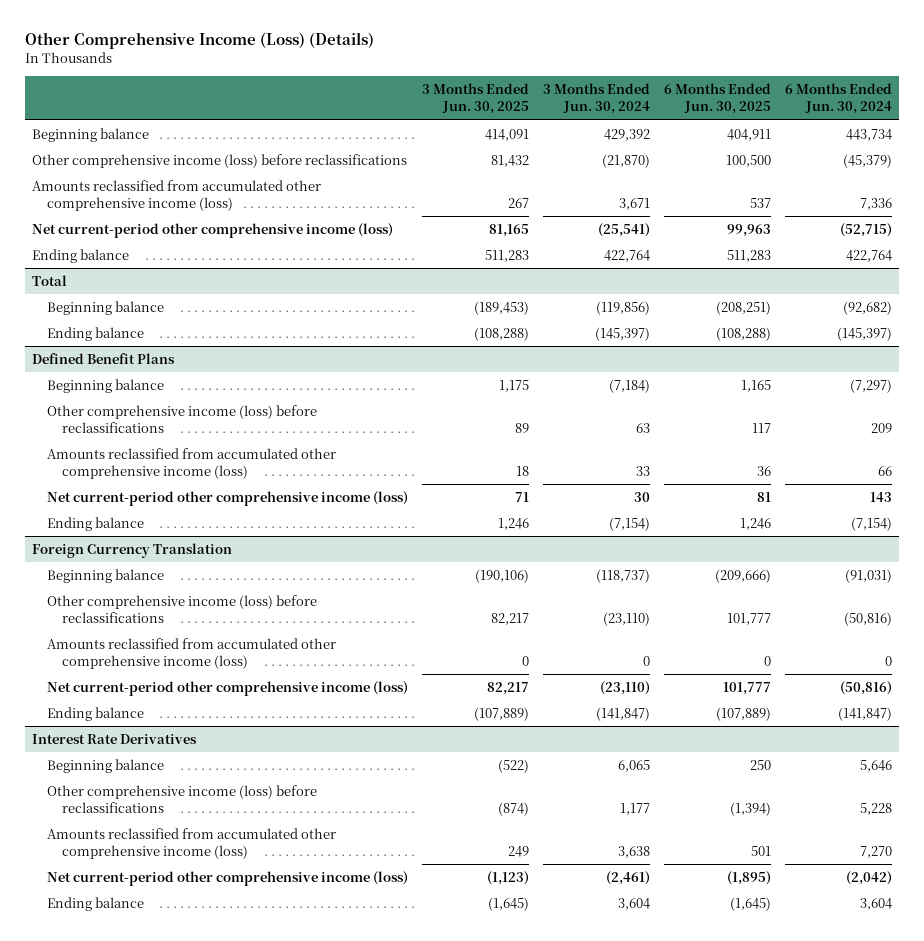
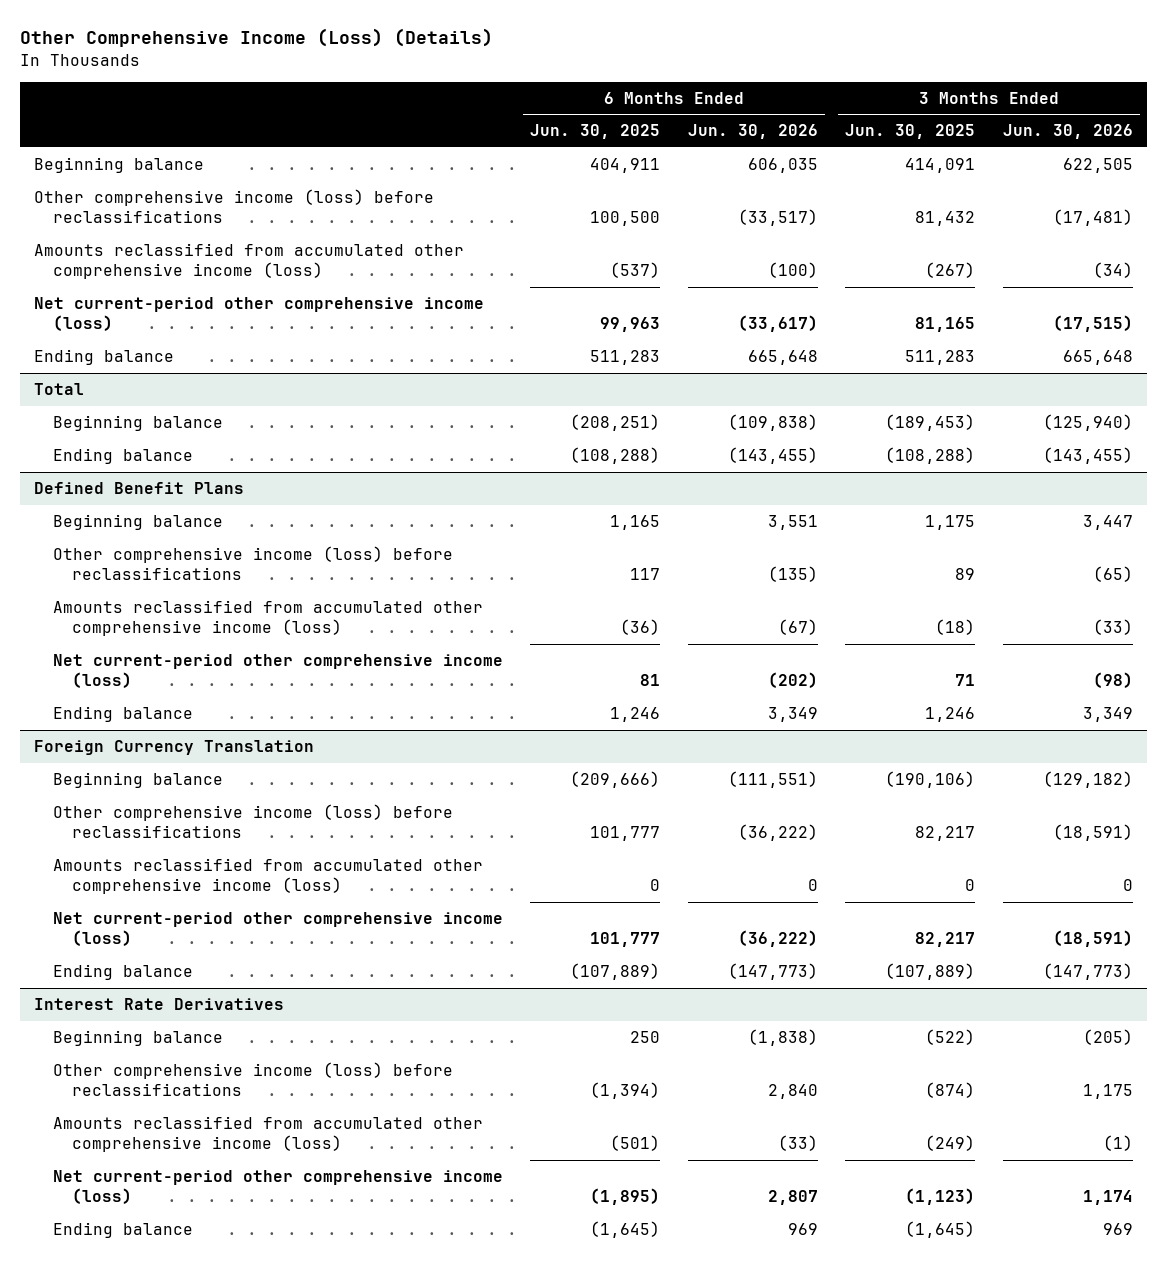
- | 3 Months Ended Jun. 30, 2025 | 3 Months Ended Jun. 30, 2024 | 6 Months Ended Jun. 30, 2025 | 6 Months Ended Jun. 30, 2024
+ | 6 Months Ended Jun. 30, 2025 | 6 Months Ended Jun. 30, 2026 | 3 Months Ended Jun. 30, 2025 | 3 Months Ended Jun. 30, 2026
- Amounts reclassified from accumulated other comprehensive income (loss) | 267 | 3,671 | 537 | 7,336
+ Amounts reclassified from accumulated other comprehensive income (loss) | (537) | (100) | (267) | (34)
@ Defined Benefit Plans
- Amounts reclassified from accumulated other comprehensive income (loss) | 18 | 33 | 36 | 66
+ Amounts reclassified from accumulated other comprehensive income (loss) | (36) | (67) | (18) | (33)
@ Interest Rate Derivatives
- Amounts reclassified from accumulated other comprehensive income (loss) | 249 | 3,638 | 501 | 7,270
+ Amounts reclassified from accumulated other comprehensive income (loss) | (501) | (33) | (249) | (1)

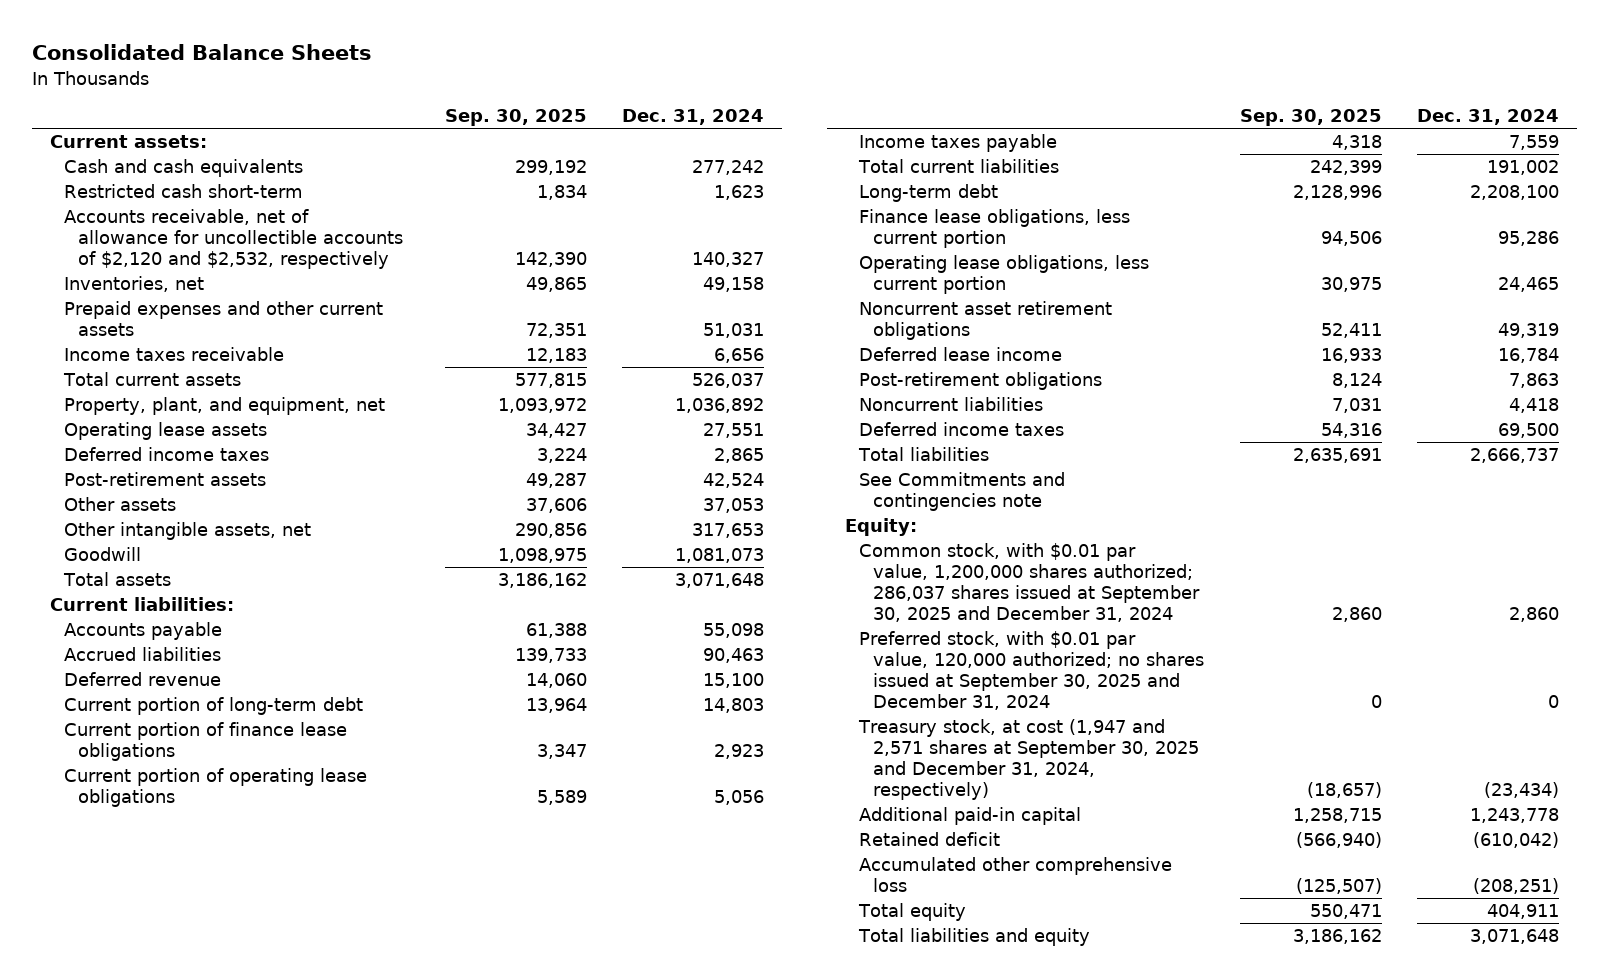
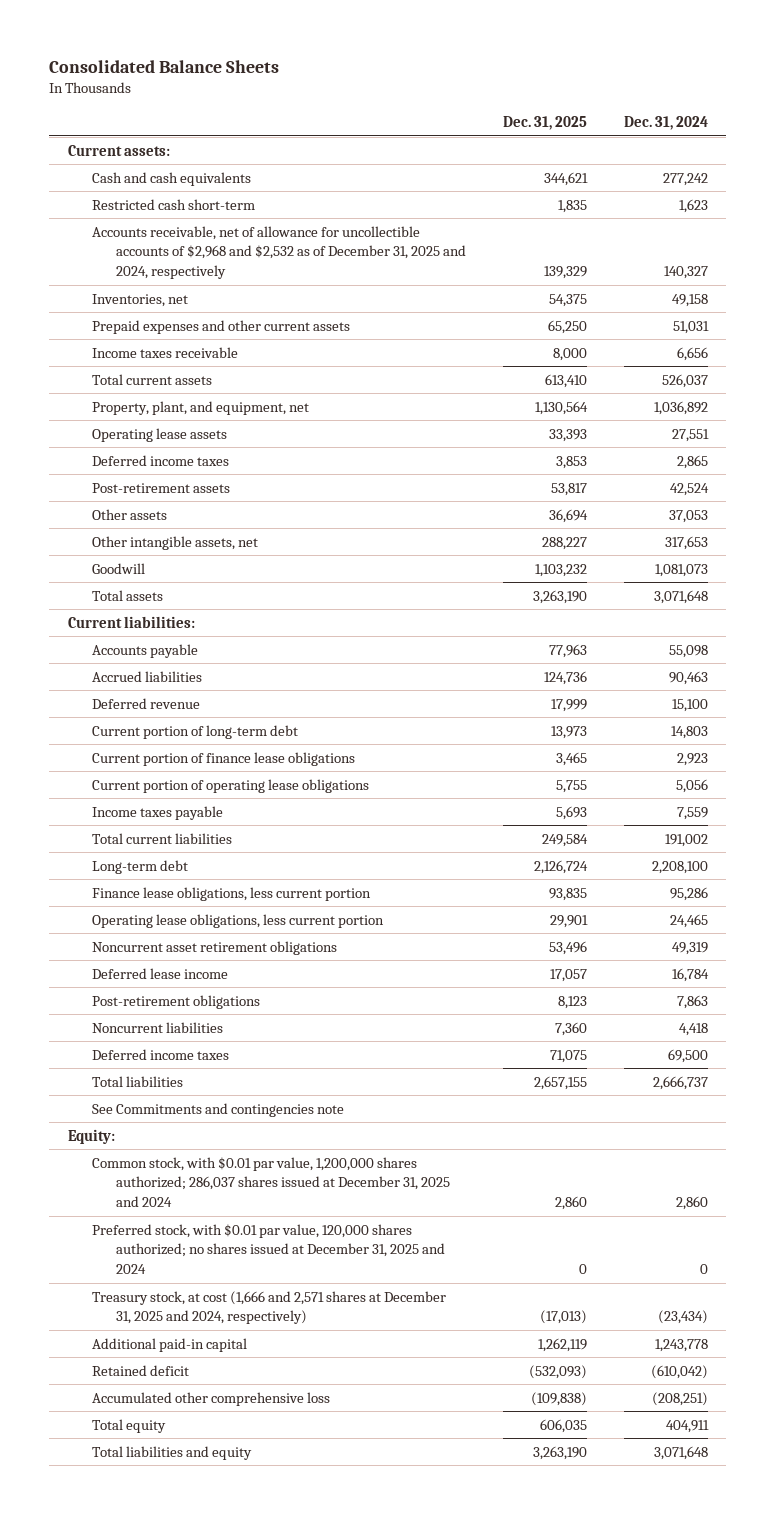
- | Sep. 30, 2025 | Dec. 31, 2024
+ | Dec. 31, 2025 | Dec. 31, 2024
- Accounts receivable, net of allowance for uncollectible accounts of $2,120 and $2,532, respectively | 142,390 | 140,327
+ Accounts receivable, net of allowance for uncollectible accounts of $2,968 and $2,532 as of December 31, 2025 and 2024, respectively | 139,329 | 140,327
- Common stock, with $0.01 par value, 1,200,000 shares authorized; 286,037 shares issued at September 30, 2025 and December 31, 2024 | 2,860 | 2,860
- Preferred stock, with $0.01 par value, 120,000 authorized; no shares issued at September 30, 2025 and December 31, 2024 | 0 | 0
- Treasury stock, at cost (1,947 and 2,571 shares at September 30, 2025 and December 31, 2024, respectively) | (18,657) | (23,434)
+ Common stock, with $0.01 par value, 1,200,000 shares authorized; 286,037 shares issued at December 31, 2025 and 2024 | 2,860 | 2,860
+ Preferred stock, with $0.01 par value, 120,000 shares authorized; no shares issued at December 31, 2025 and 2024 | 0 | 0
+ Treasury stock, at cost (1,666 and 2,571 shares at December 31, 2025 and 2024, respectively) | (17,013) | (23,434)

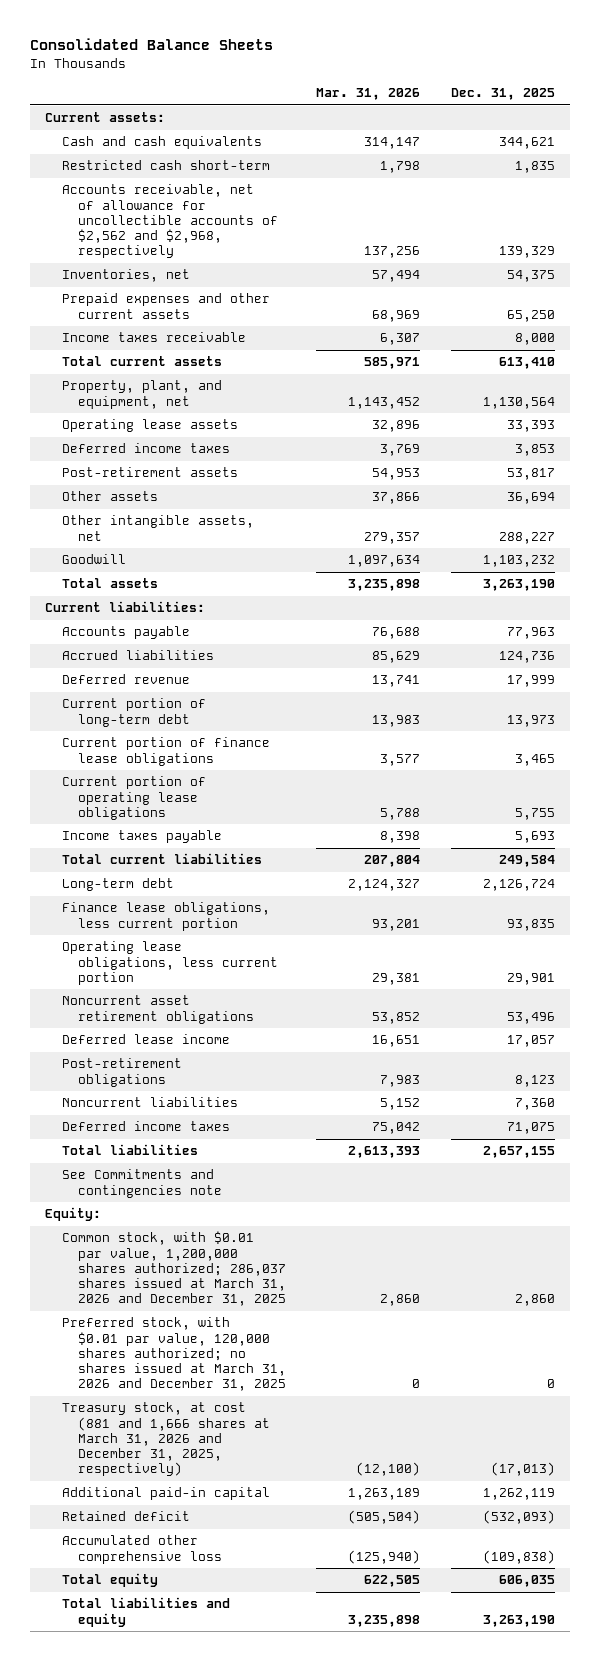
- | Dec. 31, 2025 | Dec. 31, 2024
+ | Mar. 31, 2026 | Dec. 31, 2025
- Accounts receivable, net of allowance for uncollectible accounts of $2,968 and $2,532 as of December 31, 2025 and 2024, respectively | 139,329 | 140,327
+ Accounts receivable, net of allowance for uncollectible accounts of $2,562 and $2,968, respectively | 137,256 | 139,329
- Common stock, with $0.01 par value, 1,200,000 shares authorized; 286,037 shares issued at December 31, 2025 and 2024 | 2,860 | 2,860
- Preferred stock, with $0.01 par value, 120,000 shares authorized; no shares issued at December 31, 2025 and 2024 | 0 | 0
- Treasury stock, at cost (1,666 and 2,571 shares at December 31, 2025 and 2024, respectively) | (17,013) | (23,434)
+ Common stock, with $0.01 par value, 1,200,000 shares authorized; 286,037 shares issued at March 31, 2026 and December 31, 2025 | 2,860 | 2,860
+ Preferred stock, with $0.01 par value, 120,000 shares authorized; no shares issued at March 31, 2026 and December 31, 2025 | 0 | 0
+ Treasury stock, at cost (881 and 1,666 shares at March 31, 2026 and December 31, 2025, respectively) | (12,100) | (17,013)

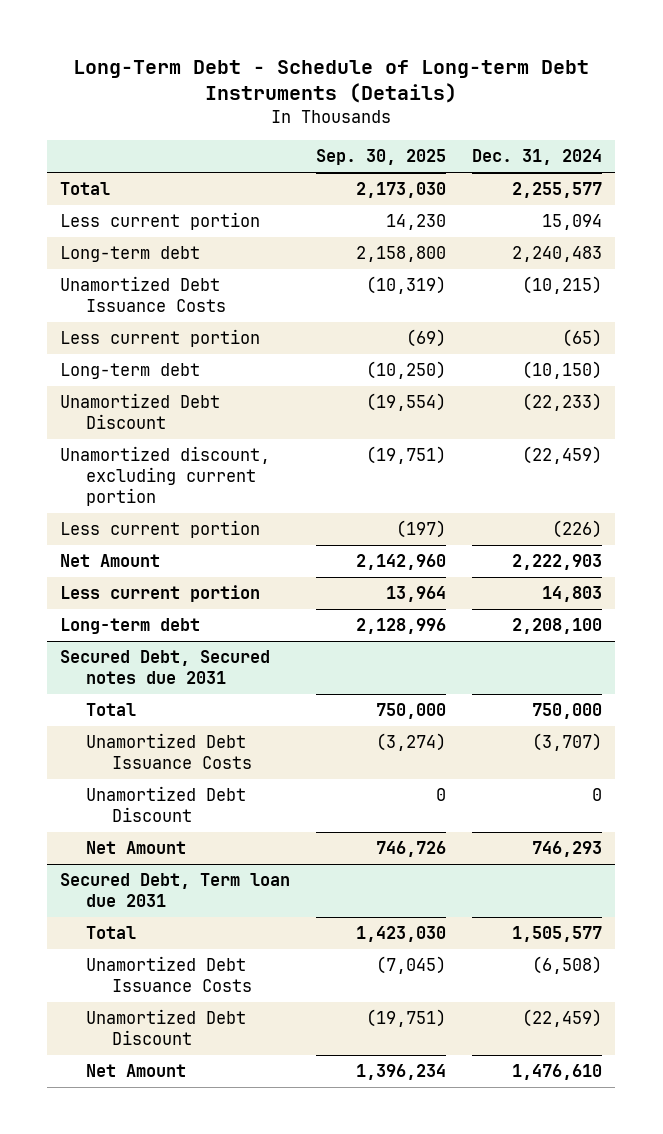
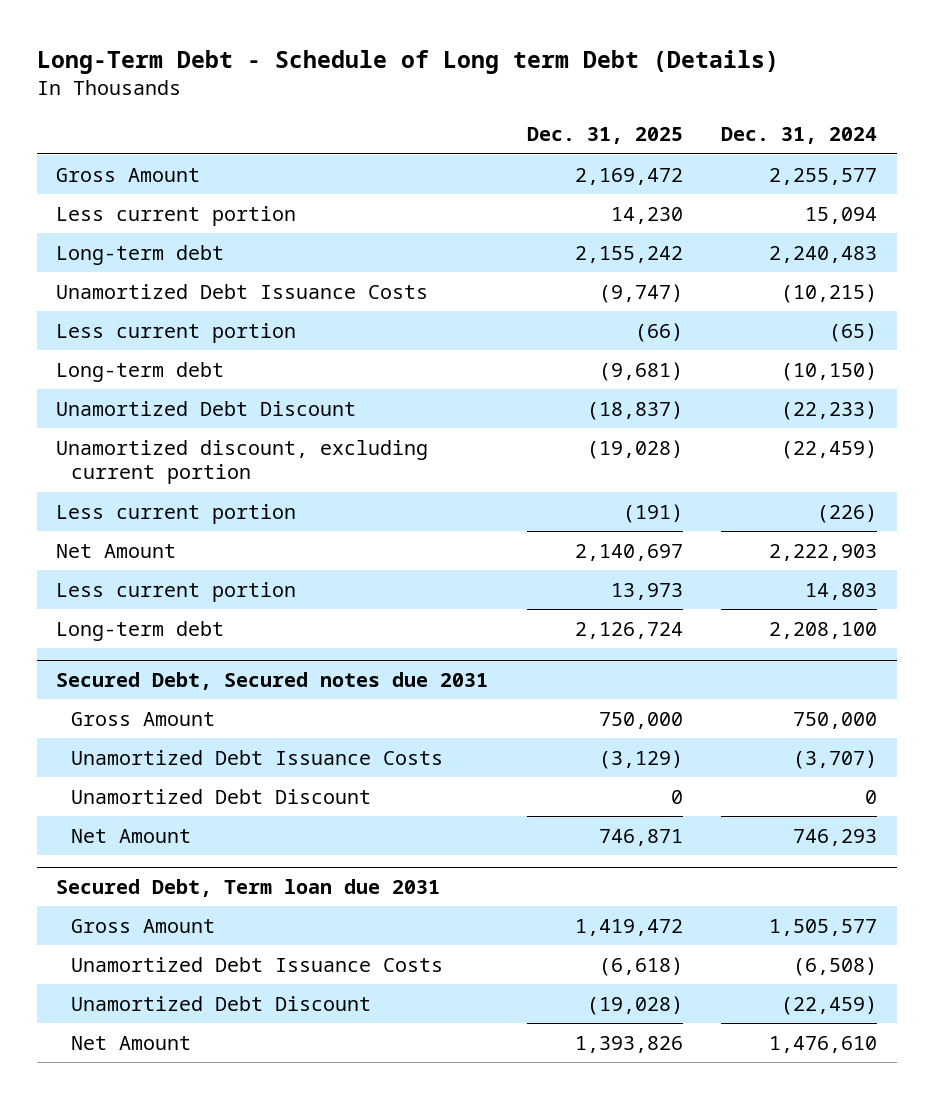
- Long-Term Debt - Schedule of Long-term Debt Instruments (Details)
+ Long-Term Debt - Schedule of Long term Debt (Details)
- | Sep. 30, 2025 | Dec. 31, 2024
+ | Dec. 31, 2025 | Dec. 31, 2024
- Total | 2,173,030 | 2,255,577
+ Gross Amount | 2,169,472 | 2,255,577
@ Secured Debt, Secured notes due 2031
- Total | 750,000 | 750,000
+ Gross Amount | 750,000 | 750,000
@ Secured Debt, Term loan due 2031
- Total | 1,423,030 | 1,505,577
+ Gross Amount | 1,419,472 | 1,505,577

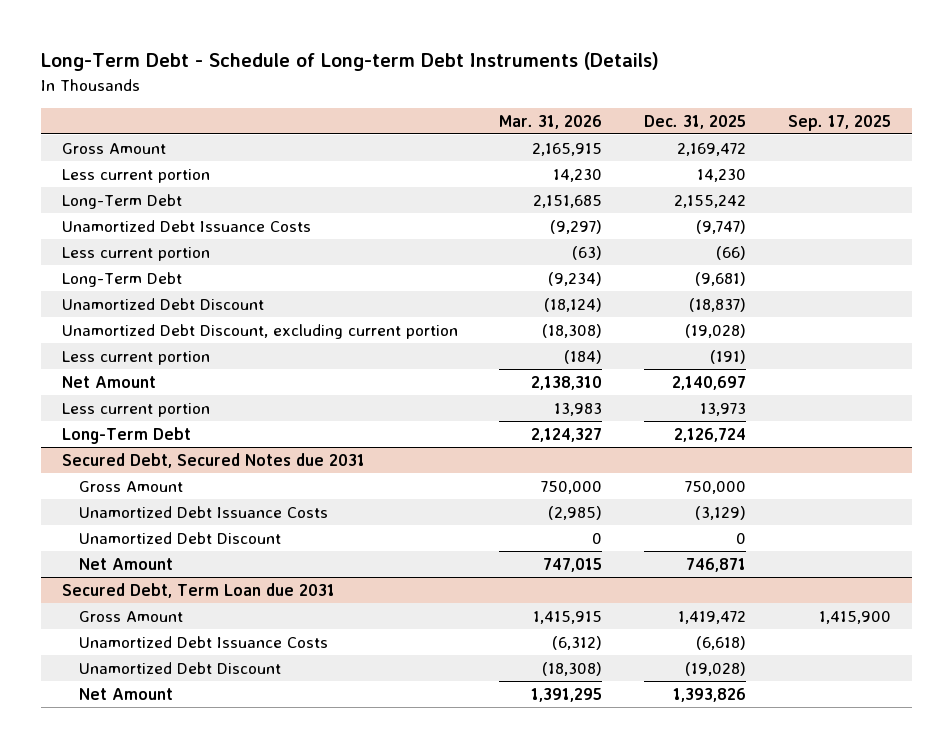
- Long-Term Debt - Schedule of Long term Debt (Details)
+ Long-Term Debt - Schedule of Long-term Debt Instruments (Details)
- | Dec. 31, 2025 | Dec. 31, 2024
+ | Mar. 31, 2026 | Dec. 31, 2025 | Sep. 17, 2025
- Long-term debt | 2,155,242 | 2,240,483
+ Long-Term Debt | 2,151,685 | 2,155,242 |
- Long-term debt | (9,681) | (10,150)
+ Long-Term Debt | (9,234) | (9,681) |
- Unamortized discount, excluding current portion | (19,028) | (22,459)
+ Unamortized Debt Discount, excluding current portion | (18,308) | (19,028) |
- Long-term debt | 2,126,724 | 2,208,100
- Secured Debt, Secured notes due 2031
+ Long-Term Debt | 2,124,327 | 2,126,724 |
+ Secured Debt, Secured Notes due 2031
- Secured Debt, Term loan due 2031
+ Secured Debt, Term Loan due 2031

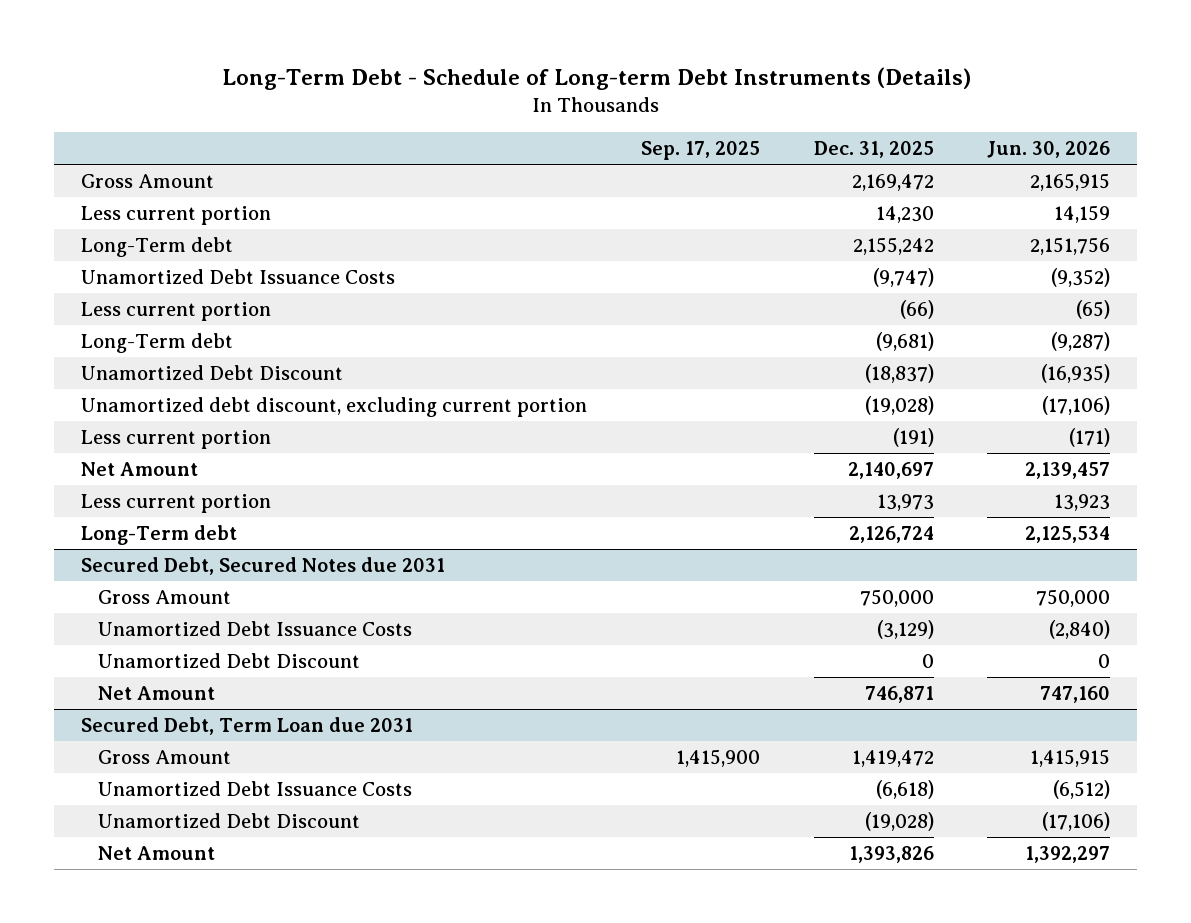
- | Mar. 31, 2026 | Dec. 31, 2025 | Sep. 17, 2025
+ | Sep. 17, 2025 | Dec. 31, 2025 | Jun. 30, 2026
- Long-Term Debt | 2,151,685 | 2,155,242 |
+ Long-Term debt | | 2,155,242 | 2,151,756
- Long-Term Debt | (9,234) | (9,681) |
+ Long-Term debt | | (9,681) | (9,287)
- Unamortized Debt Discount, excluding current portion | (18,308) | (19,028) |
+ Unamortized debt discount, excluding current portion | | (19,028) | (17,106)
- Long-Term Debt | 2,124,327 | 2,126,724 |
+ Long-Term debt | | 2,126,724 | 2,125,534

